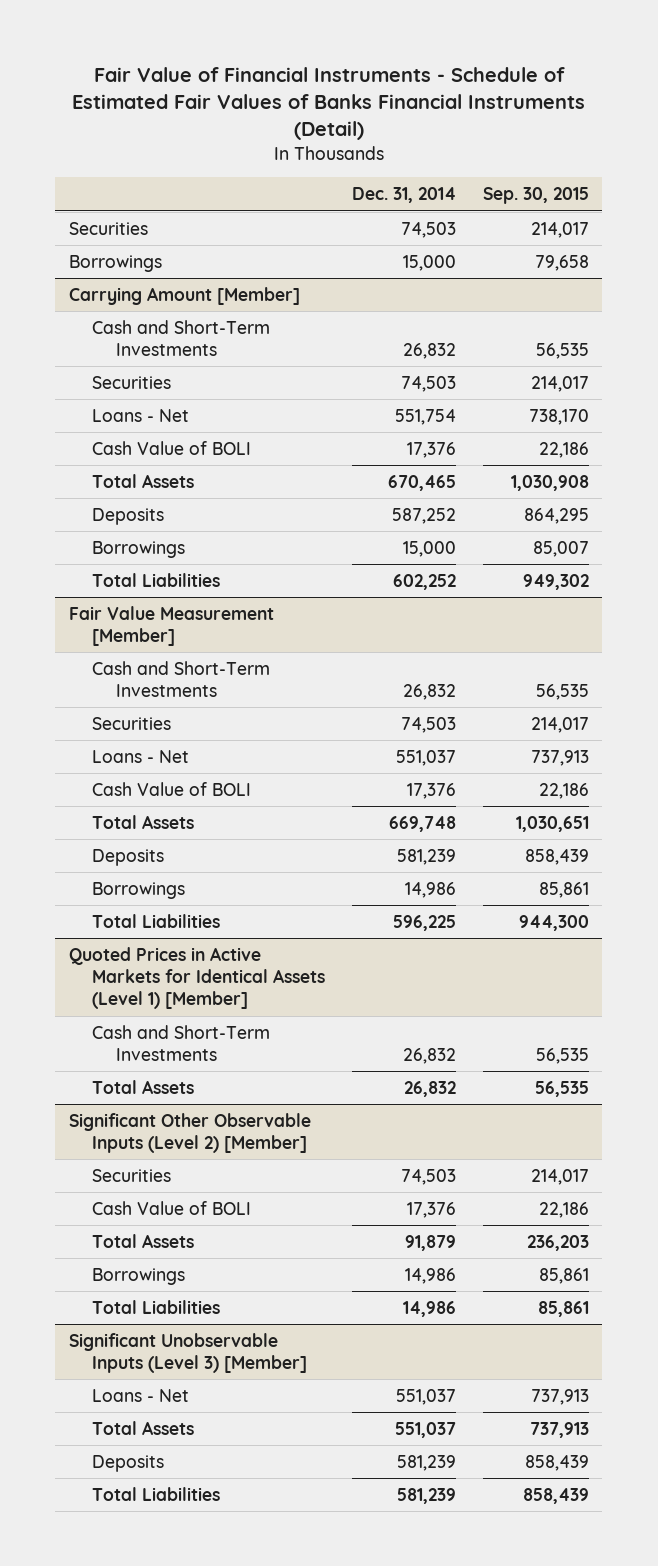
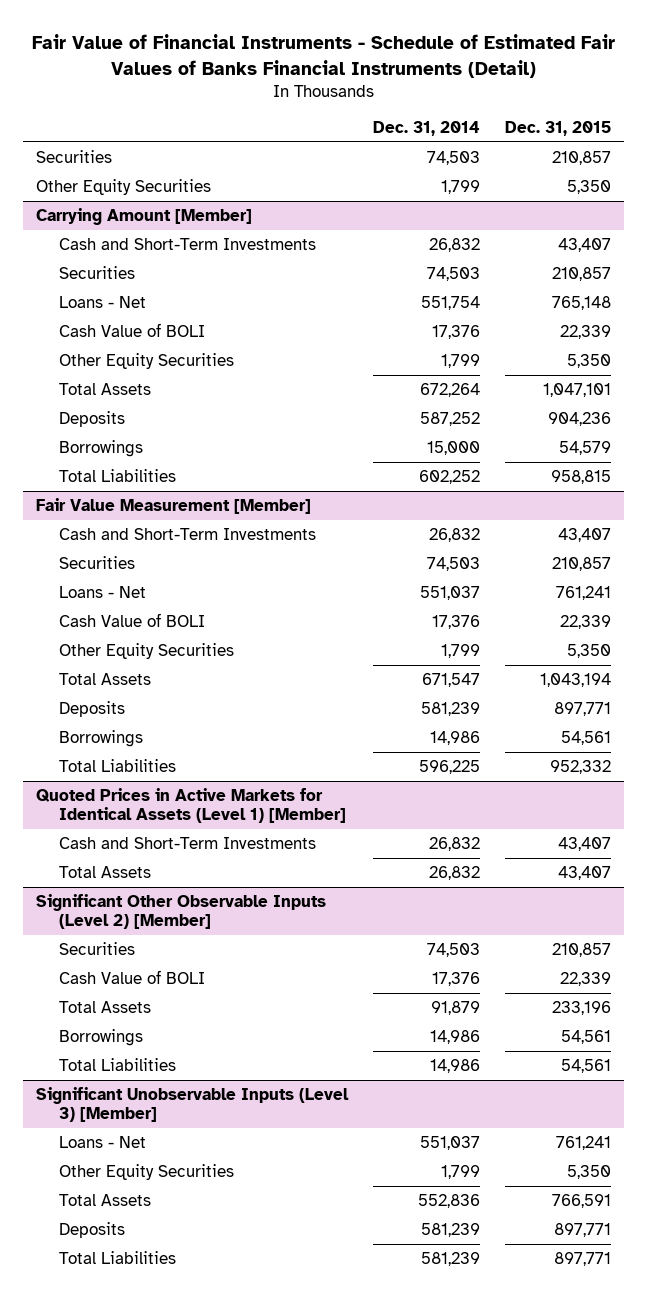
- | Dec. 31, 2014 | Sep. 30, 2015
+ | Dec. 31, 2014 | Dec. 31, 2015
- Borrowings | 15,000 | 79,658
+ Other Equity Securities | 1,799 | 5,350
@ Carrying Amount [Member]
- Total Assets | 670,465 | 1,030,908
+ Other Equity Securities | 1,799 | 5,350
+ Total Assets | 672,264 | 1,047,101
@ Fair Value Measurement [Member]
- Total Assets | 669,748 | 1,030,651
+ Other Equity Securities | 1,799 | 5,350
+ Total Assets | 671,547 | 1,043,194
@ Significant Unobservable Inputs (Level 3) [Member]
- Total Assets | 551,037 | 737,913
+ Other Equity Securities | 1,799 | 5,350
+ Total Assets | 552,836 | 766,591

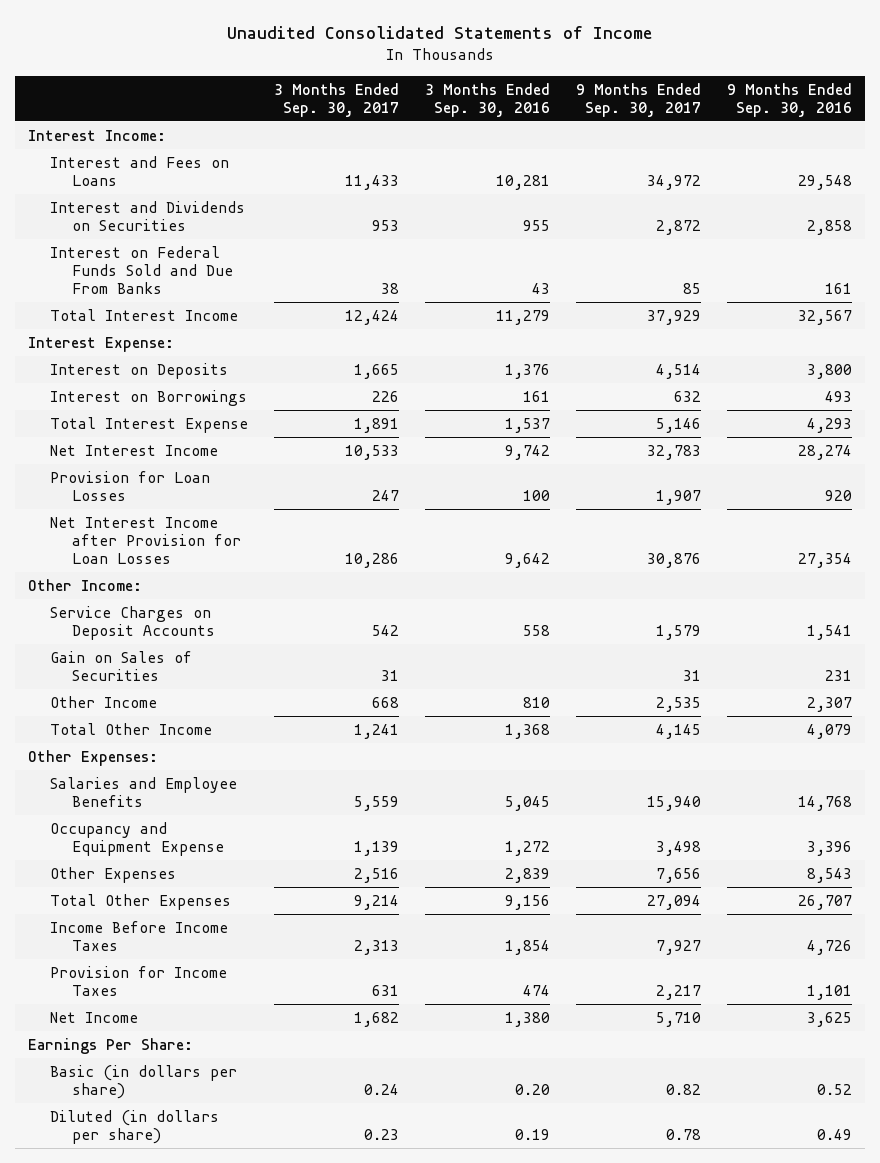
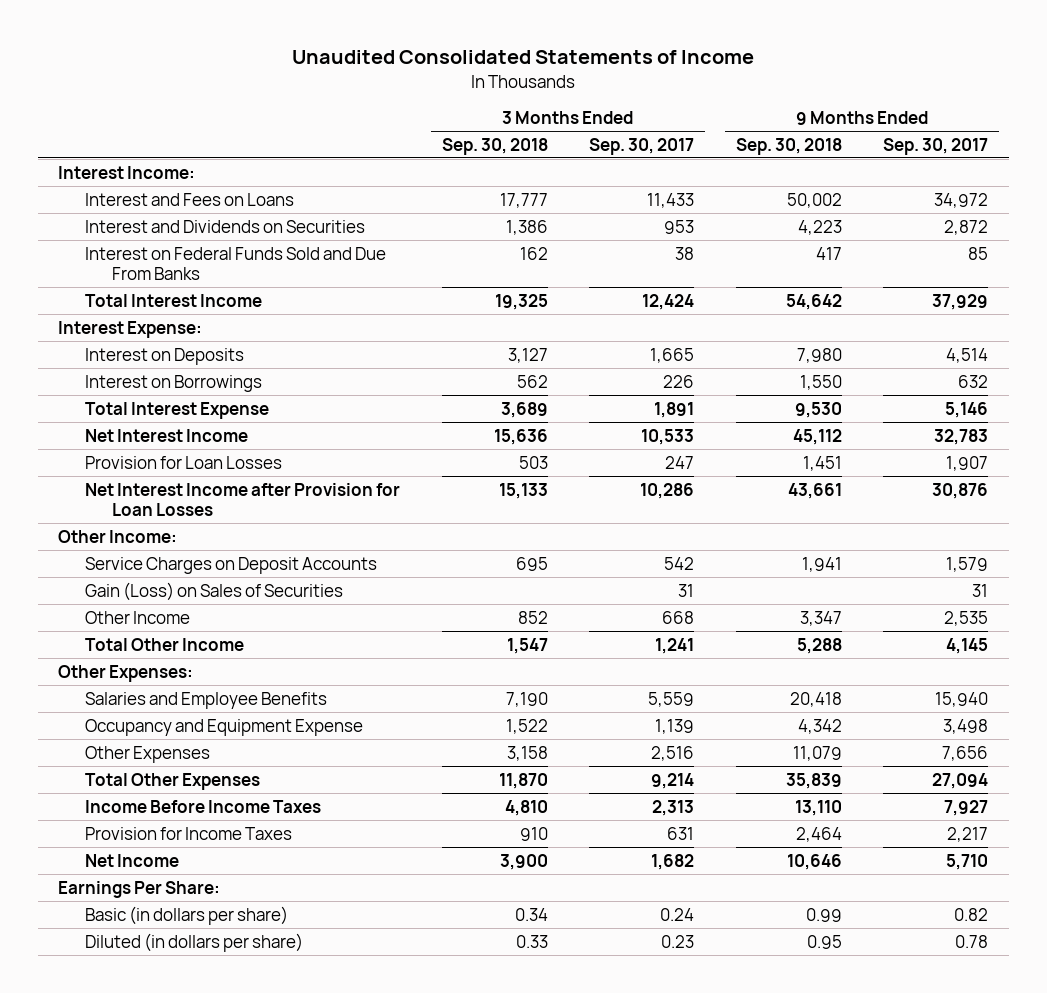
- | 3 Months Ended Sep. 30, 2017 | 3 Months Ended Sep. 30, 2016 | 9 Months Ended Sep. 30, 2017 | 9 Months Ended Sep. 30, 2016
+ | 3 Months Ended Sep. 30, 2018 | 3 Months Ended Sep. 30, 2017 | 9 Months Ended Sep. 30, 2018 | 9 Months Ended Sep. 30, 2017
- Gain on Sales of Securities | 31 | | 31 | 231
+ Gain (Loss) on Sales of Securities | | 31 | | 31

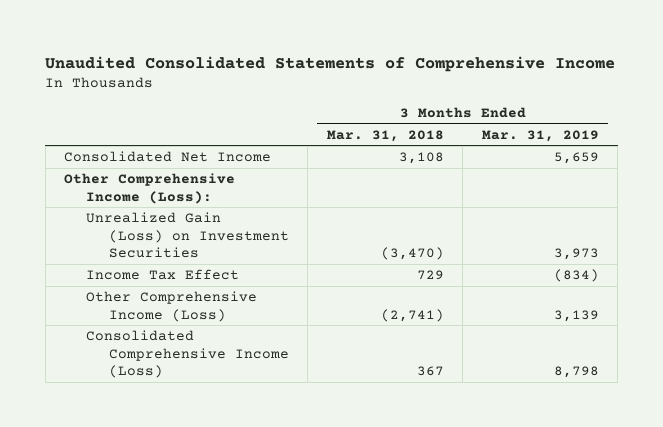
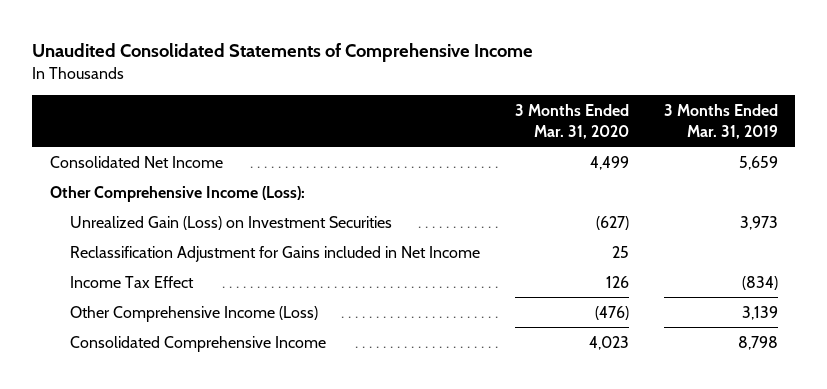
- | 3 Months Ended Mar. 31, 2018 | 3 Months Ended Mar. 31, 2019
+ | 3 Months Ended Mar. 31, 2020 | 3 Months Ended Mar. 31, 2019
+ Reclassification Adjustment for Gains included in Net Income | 25 |
- Consolidated Comprehensive Income (Loss) | 367 | 8,798
+ Consolidated Comprehensive Income | 4,023 | 8,798

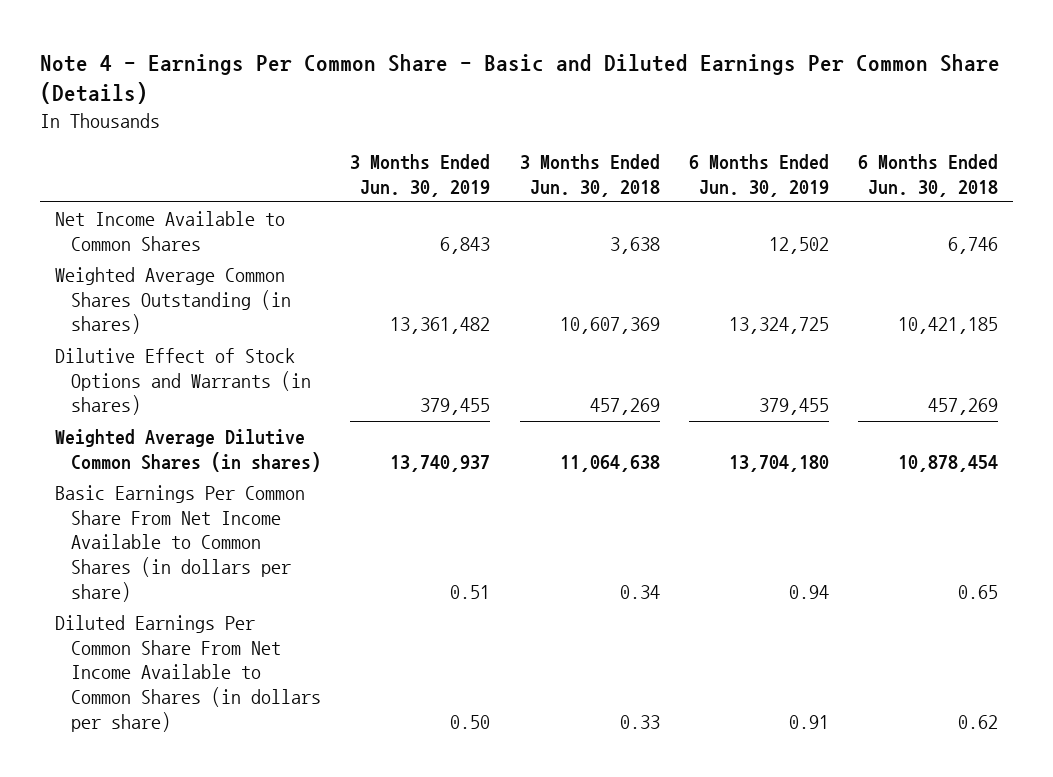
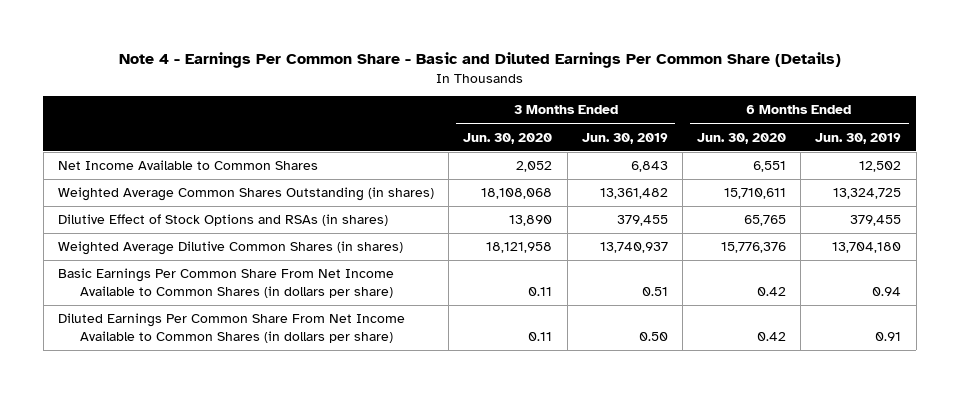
- | 3 Months Ended Jun. 30, 2019 | 3 Months Ended Jun. 30, 2018 | 6 Months Ended Jun. 30, 2019 | 6 Months Ended Jun. 30, 2018
+ | 3 Months Ended Jun. 30, 2020 | 3 Months Ended Jun. 30, 2019 | 6 Months Ended Jun. 30, 2020 | 6 Months Ended Jun. 30, 2019
- Dilutive Effect of Stock Options and Warrants (in shares) | 379,455 | 457,269 | 379,455 | 457,269
+ Dilutive Effect of Stock Options and RSAs (in shares) | 13,890 | 379,455 | 65,765 | 379,455

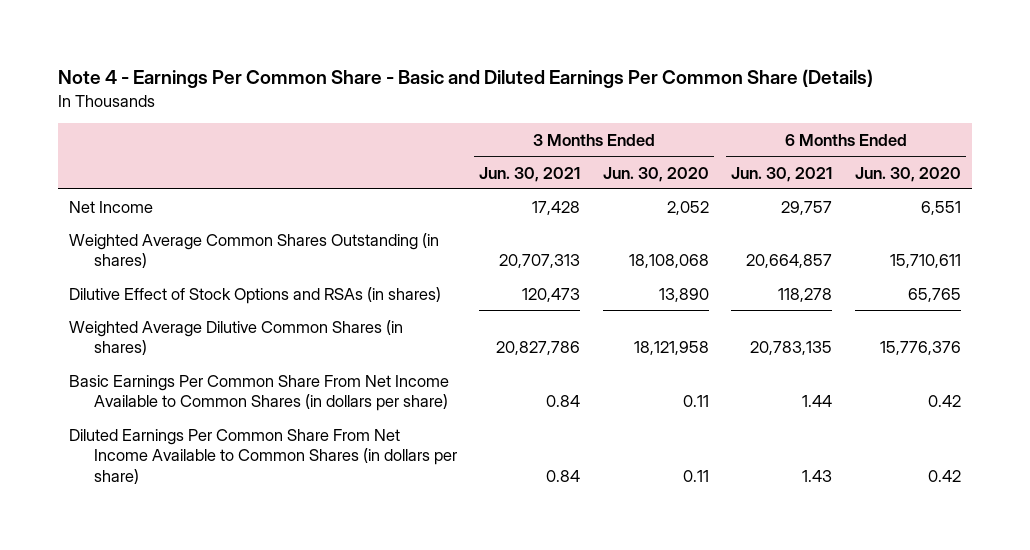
- | 3 Months Ended Jun. 30, 2020 | 3 Months Ended Jun. 30, 2019 | 6 Months Ended Jun. 30, 2020 | 6 Months Ended Jun. 30, 2019
+ | 3 Months Ended Jun. 30, 2021 | 3 Months Ended Jun. 30, 2020 | 6 Months Ended Jun. 30, 2021 | 6 Months Ended Jun. 30, 2020
- Net Income Available to Common Shares | 2,052 | 6,843 | 6,551 | 12,502
+ Net Income | 17,428 | 2,052 | 29,757 | 6,551

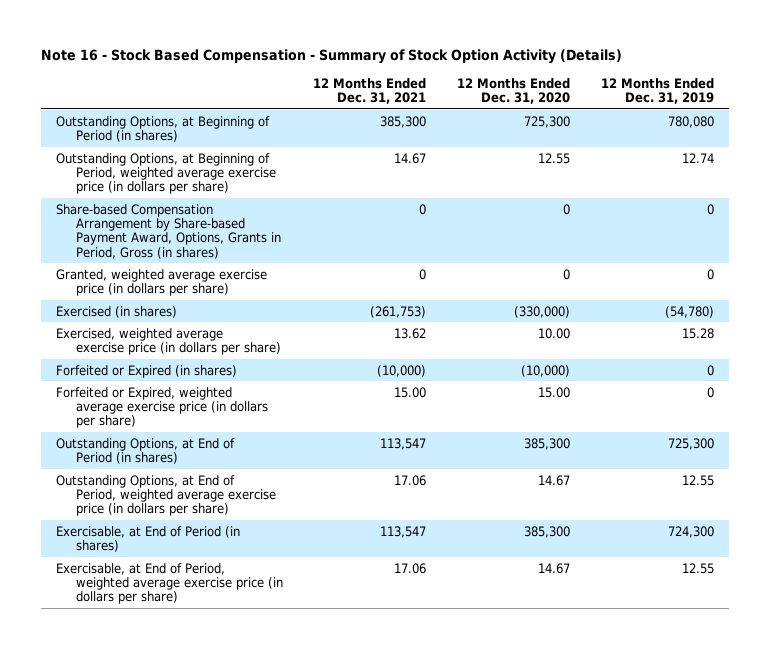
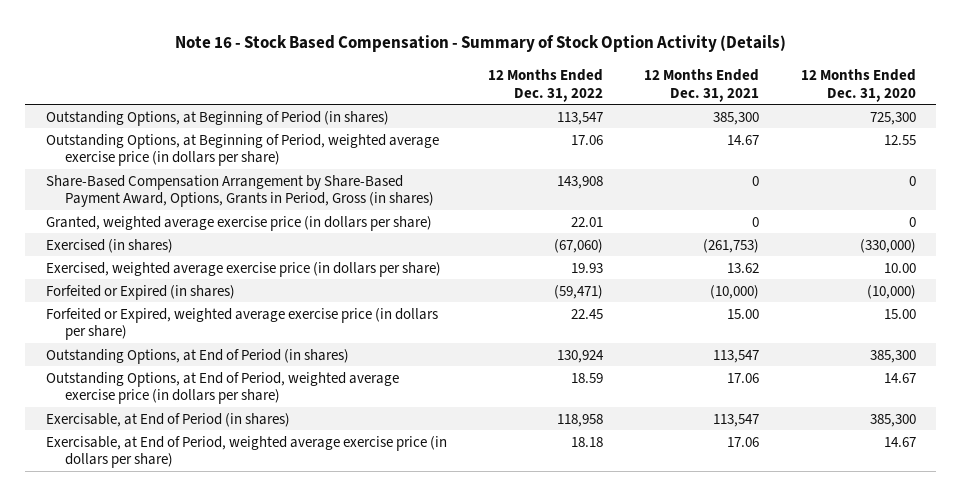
- | 12 Months Ended Dec. 31, 2021 | 12 Months Ended Dec. 31, 2020 | 12 Months Ended Dec. 31, 2019
+ | 12 Months Ended Dec. 31, 2022 | 12 Months Ended Dec. 31, 2021 | 12 Months Ended Dec. 31, 2020
- Share-based Compensation Arrangement by Share-based Payment Award, Options, Grants in Period, Gross (in shares) | 0 | 0 | 0
+ Share-Based Compensation Arrangement by Share-Based Payment Award, Options, Grants in Period, Gross (in shares) | 143,908 | 0 | 0

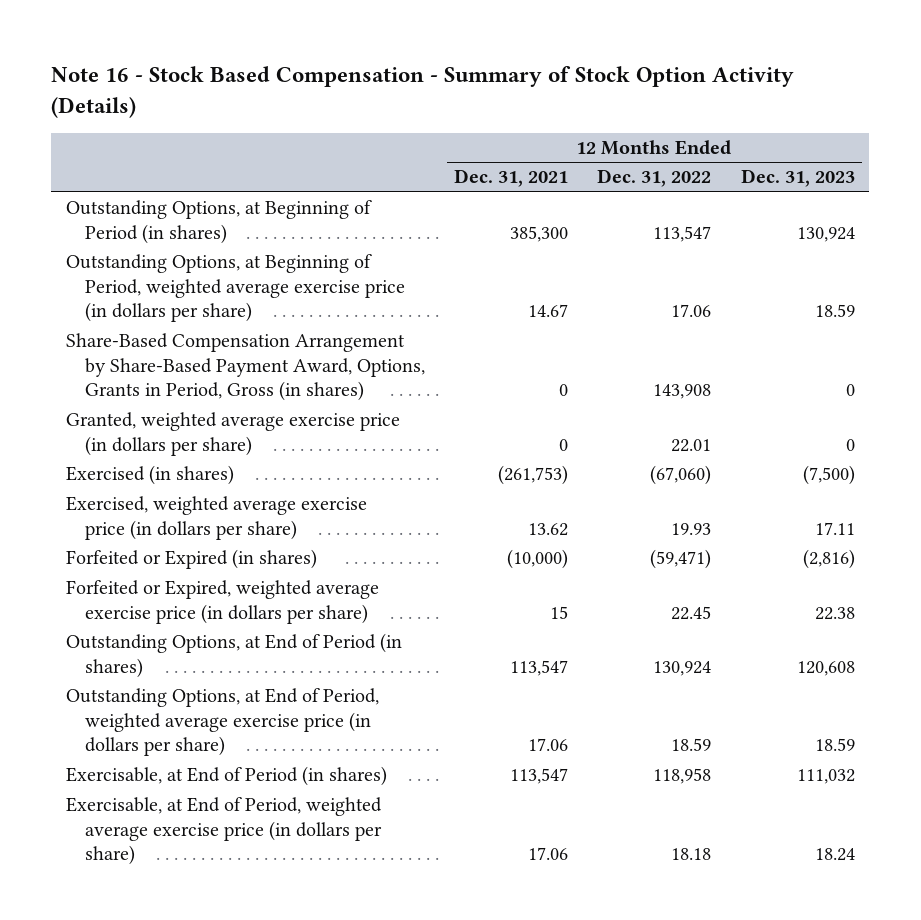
- | 12 Months Ended Dec. 31, 2022 | 12 Months Ended Dec. 31, 2021 | 12 Months Ended Dec. 31, 2020
+ | 12 Months Ended Dec. 31, 2021 | 12 Months Ended Dec. 31, 2022 | 12 Months Ended Dec. 31, 2023
- Forfeited or Expired, weighted average exercise price (in dollars per share) | 22.45 | 15.00 | 15.00
+ Forfeited or Expired, weighted average exercise price (in dollars per share) | 15 | 22.45 | 22.38

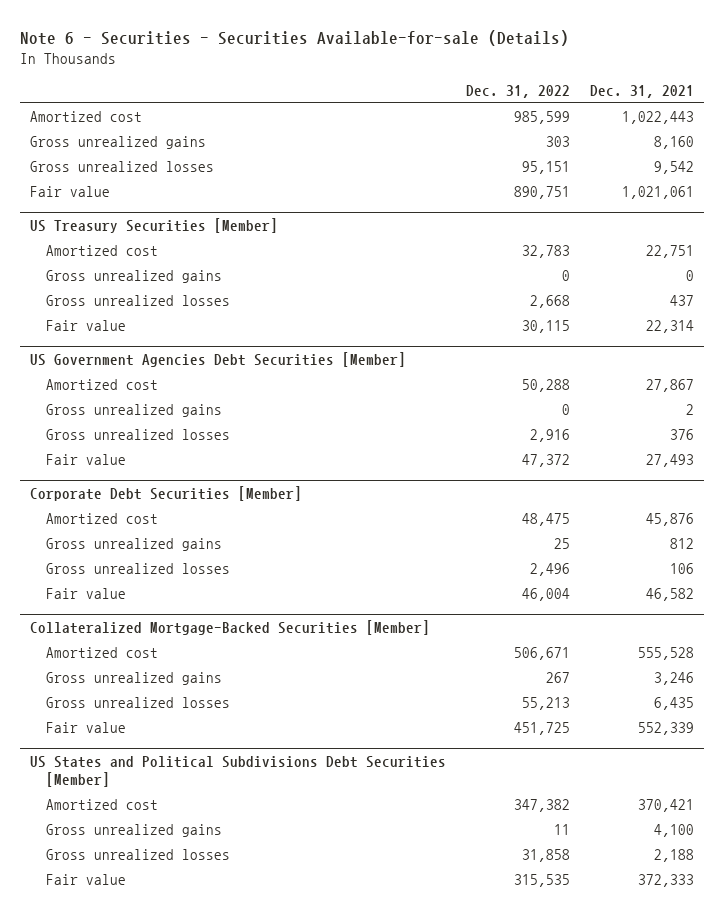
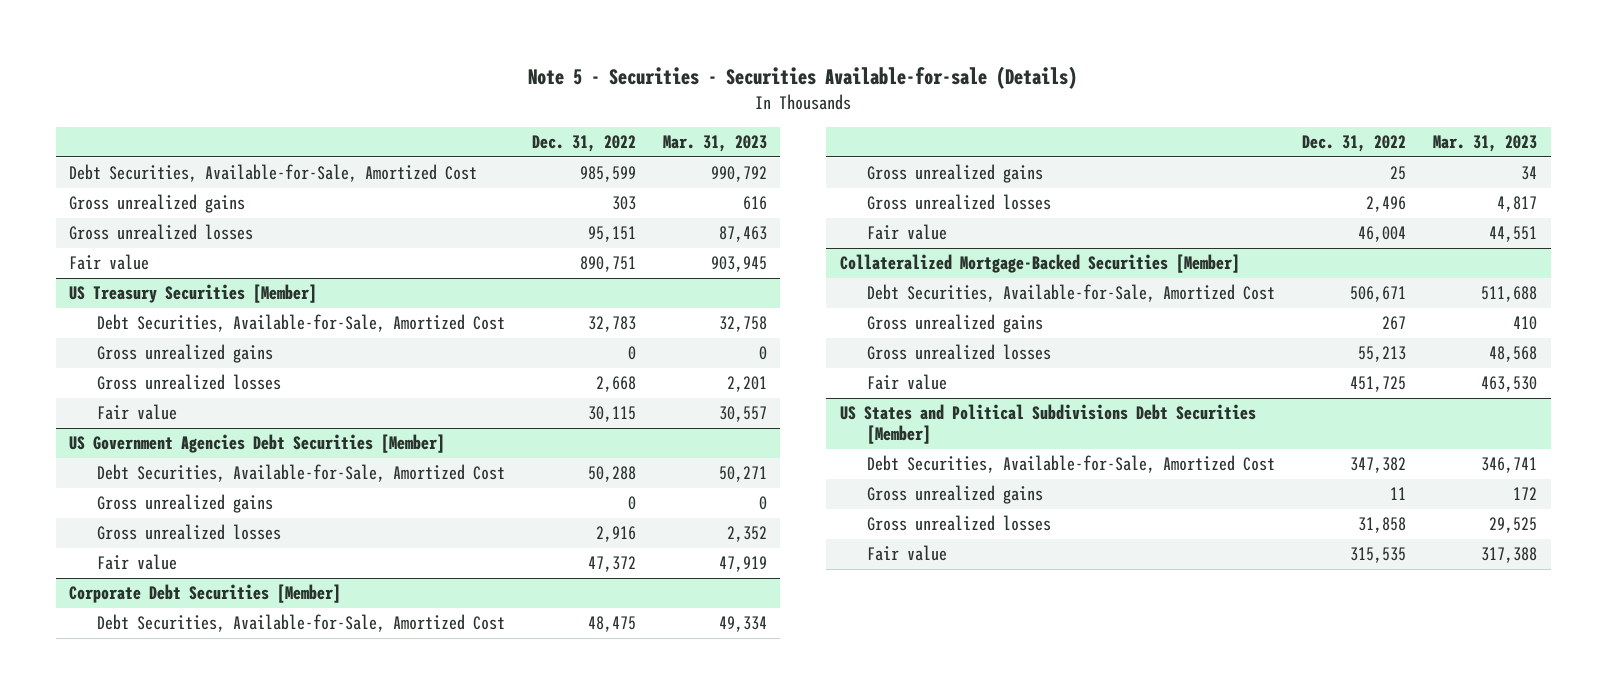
- Note 6 - Securities - Securities Available-for-sale (Details)
+ Note 5 - Securities - Securities Available-for-sale (Details)
- | Dec. 31, 2022 | Dec. 31, 2021
+ | Dec. 31, 2022 | Mar. 31, 2023
- Amortized cost | 985,599 | 1,022,443
+ Debt Securities, Available-for-Sale, Amortized Cost | 985,599 | 990,792
@ US Treasury Securities [Member]
- Amortized cost | 32,783 | 22,751
+ Debt Securities, Available-for-Sale, Amortized Cost | 32,783 | 32,758
@ US Government Agencies Debt Securities [Member]
- Amortized cost | 50,288 | 27,867
+ Debt Securities, Available-for-Sale, Amortized Cost | 50,288 | 50,271
@ Corporate Debt Securities [Member]
- Amortized cost | 48,475 | 45,876
+ Debt Securities, Available-for-Sale, Amortized Cost | 48,475 | 49,334
@ Collateralized Mortgage-Backed Securities [Member]
- Amortized cost | 506,671 | 555,528
+ Debt Securities, Available-for-Sale, Amortized Cost | 506,671 | 511,688
@ US States and Political Subdivisions Debt Securities [Member]
- Amortized cost | 347,382 | 370,421
+ Debt Securities, Available-for-Sale, Amortized Cost | 347,382 | 346,741

